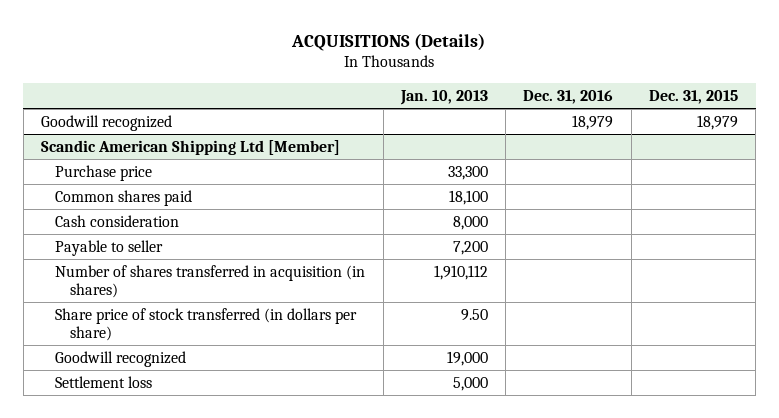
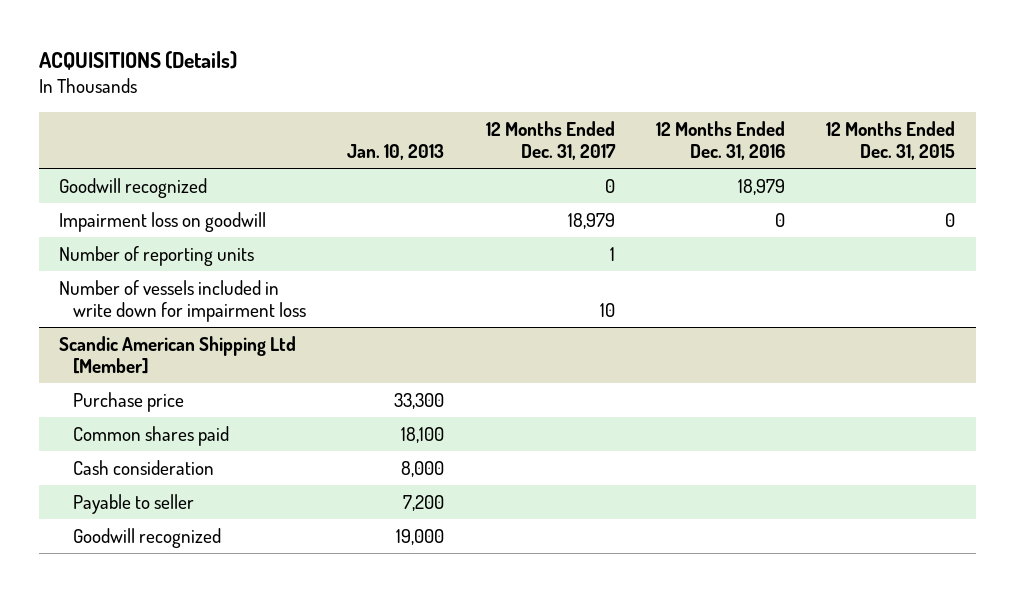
- | Jan. 10, 2013 | Dec. 31, 2016 | Dec. 31, 2015
+ | Jan. 10, 2013 | 12 Months Ended Dec. 31, 2017 | 12 Months Ended Dec. 31, 2016 | 12 Months Ended Dec. 31, 2015
+ Impairment loss on goodwill | | 18,979 | 0 | 0
+ Number of reporting units | | 1 | |
+ Number of vessels included in write down for impairment loss | | 10 | |
@ Scandic American Shipping Ltd [Member]
- Number of shares transferred in acquisition (in shares) | 1,910,112 | |
- Share price of stock transferred (in dollars per share) | 9.50 | |
- Settlement loss | 5,000 | |

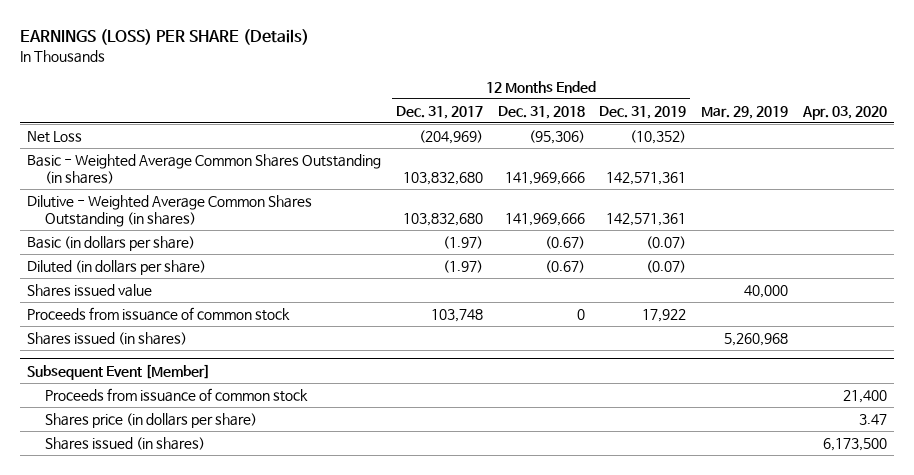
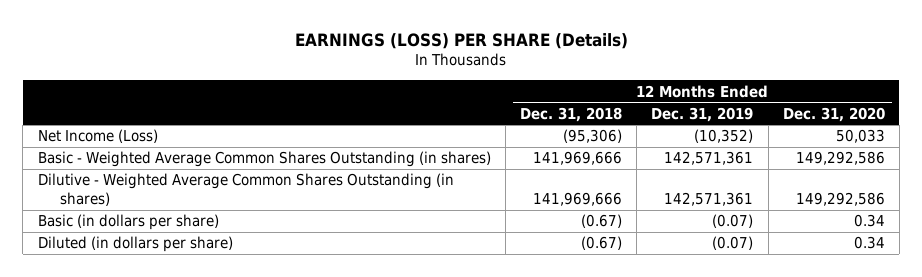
- | 12 Months Ended Dec. 31, 2017 | 12 Months Ended Dec. 31, 2018 | 12 Months Ended Dec. 31, 2019 | Mar. 29, 2019 | Apr. 03, 2020
+ | 12 Months Ended Dec. 31, 2018 | 12 Months Ended Dec. 31, 2019 | 12 Months Ended Dec. 31, 2020
- Net Loss | (204,969) | (95,306) | (10,352) | |
+ Net Income (Loss) | (95,306) | (10,352) | 50,033
- Shares issued value | | | | 40,000 |
- Proceeds from issuance of common stock | 103,748 | 0 | 17,922 | |
- Shares issued (in shares) | | | | 5,260,968 |
- Subsequent Event [Member]
- Proceeds from issuance of common stock | | | | | 21,400
- Shares price (in dollars per share) | | | | | 3.47
- Shares issued (in shares) | | | | | 6,173,500

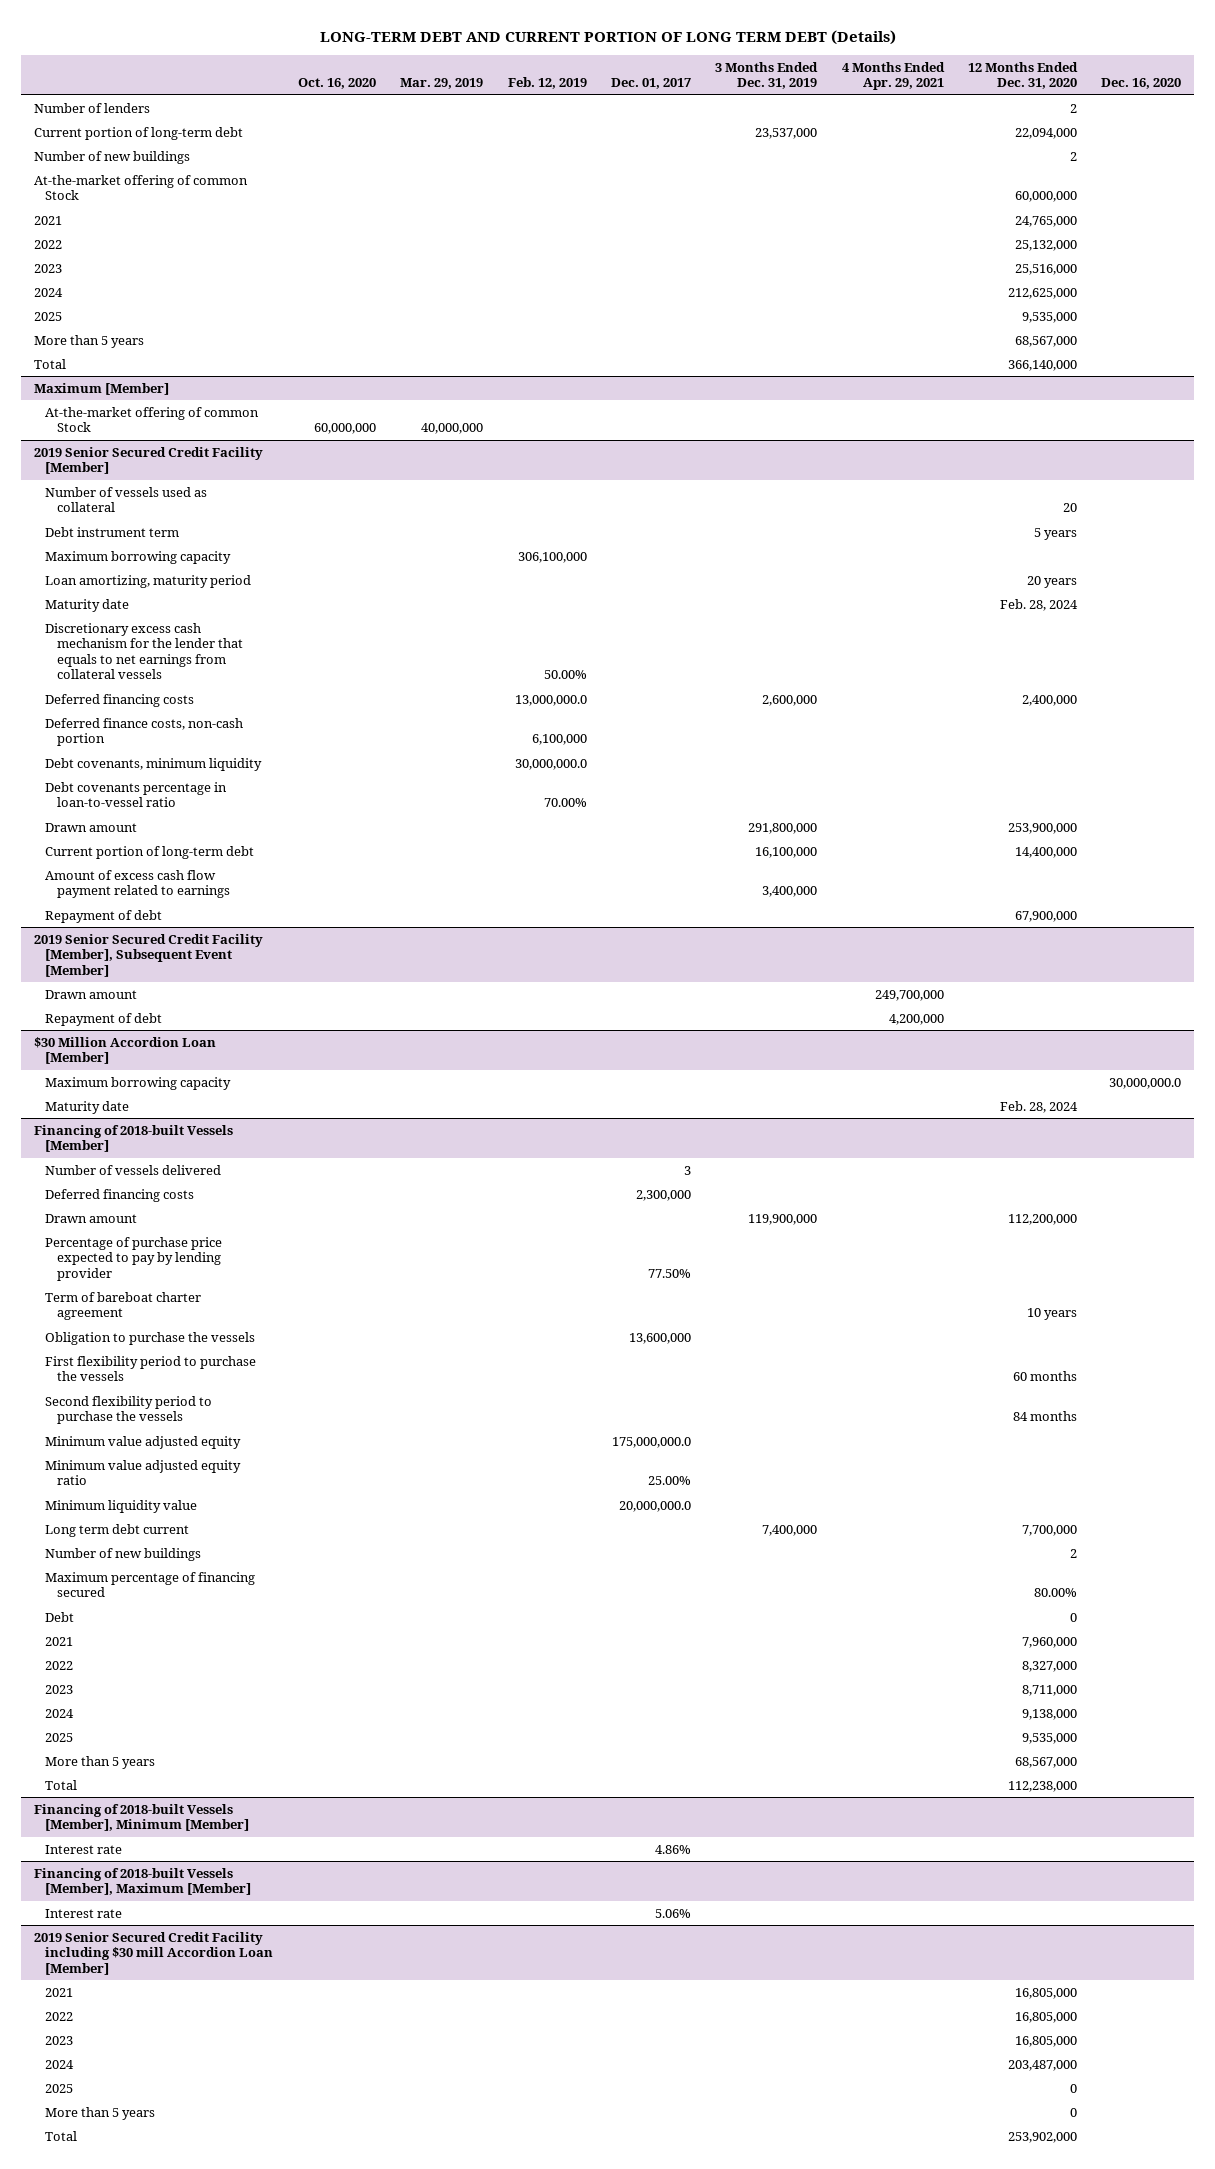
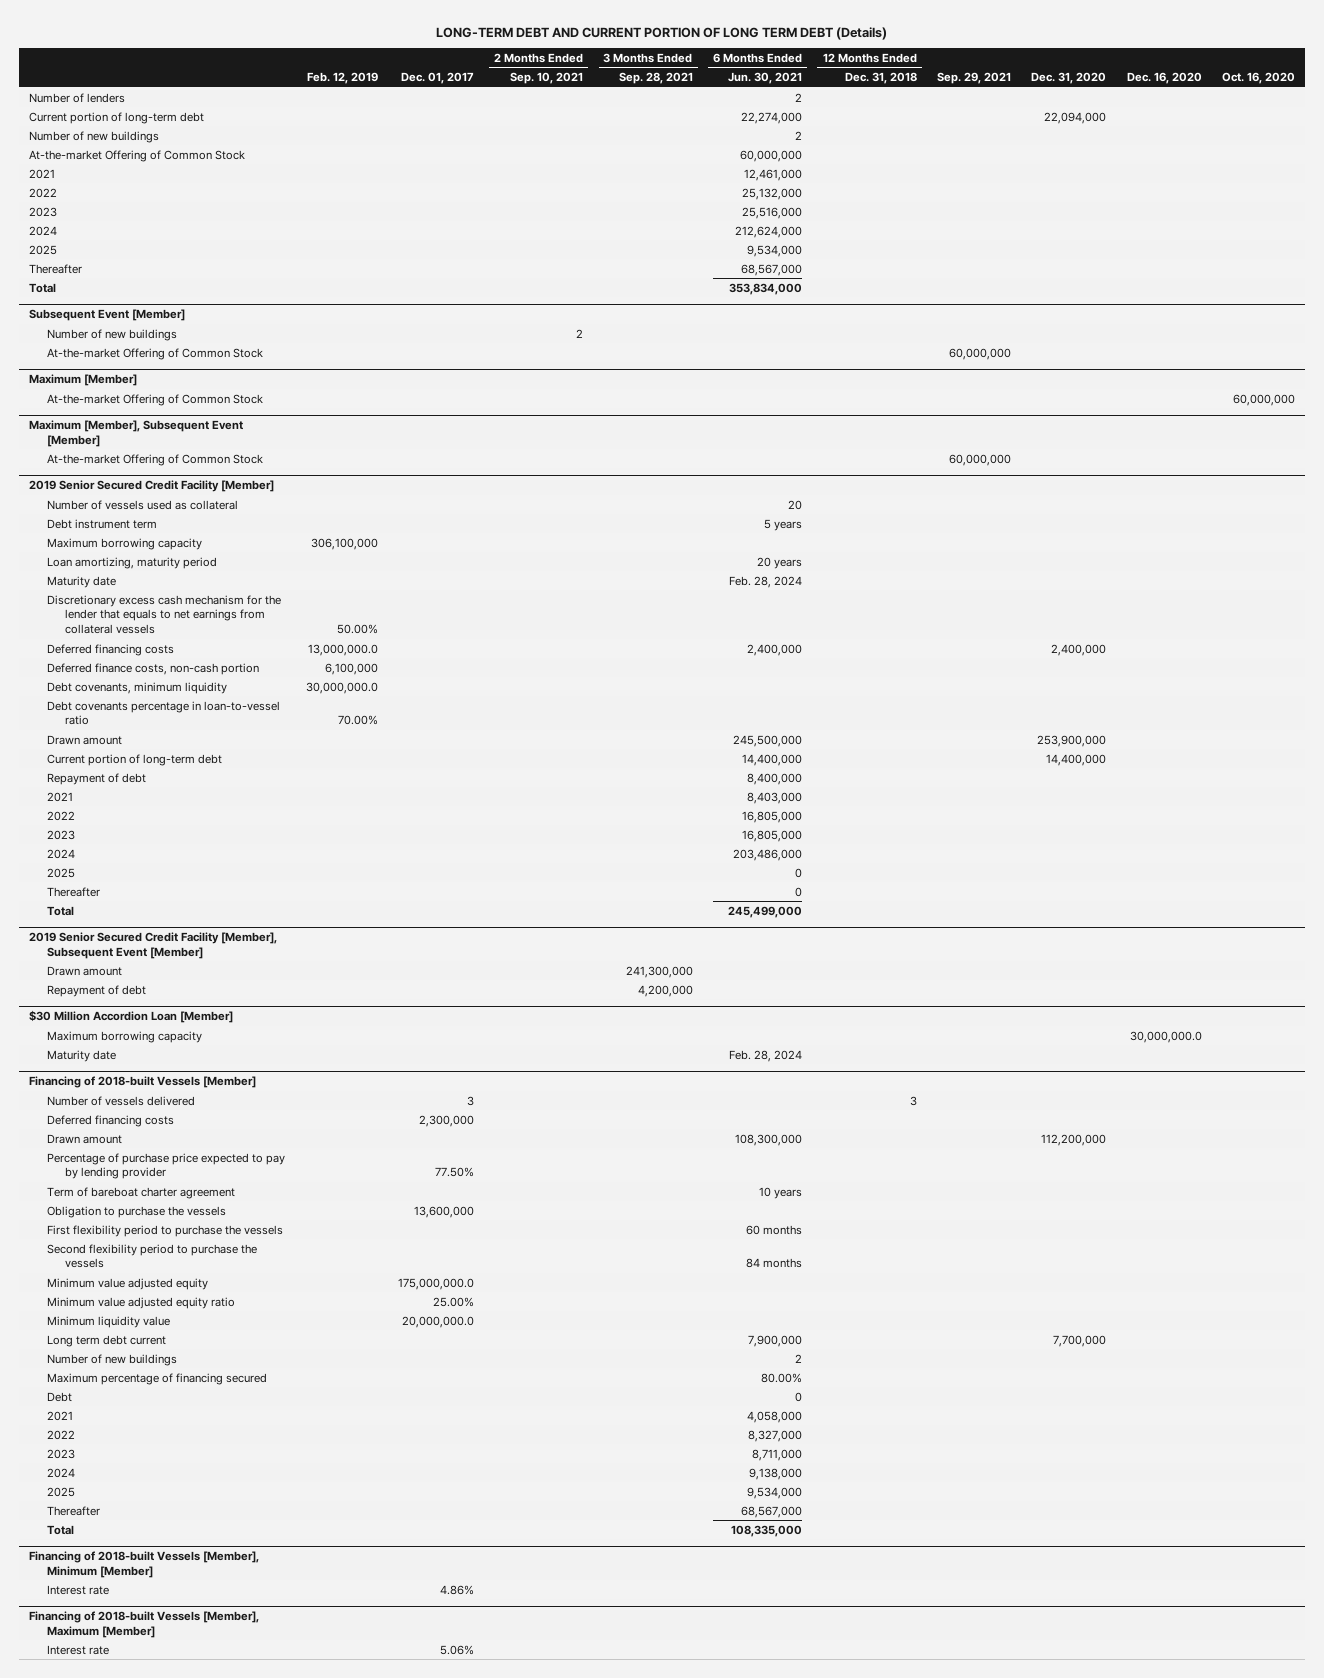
- | Oct. 16, 2020 | Mar. 29, 2019 | Feb. 12, 2019 | Dec. 01, 2017 | 3 Months Ended Dec. 31, 2019 | 4 Months Ended Apr. 29, 2021 | 12 Months Ended Dec. 31, 2020 | Dec. 16, 2020
+ | Feb. 12, 2019 | Dec. 01, 2017 | 2 Months Ended Sep. 10, 2021 | 3 Months Ended Sep. 28, 2021 | 6 Months Ended Jun. 30, 2021 | 12 Months Ended Dec. 31, 2018 | Sep. 29, 2021 | Dec. 31, 2020 | Dec. 16, 2020 | Oct. 16, 2020
- At-the-market offering of common Stock | | | | | | | 60,000,000 |
+ At-the-market Offering of Common Stock | | | | | 60,000,000 | | | | |
- More than 5 years | | | | | | | 68,567,000 |
+ Thereafter | | | | | 68,567,000 | | | | |
+ Subsequent Event [Member]
+ Number of new buildings | | | 2 | | | | | | |
+ At-the-market Offering of Common Stock | | | | | | | 60,000,000 | | |
@ Maximum [Member]
- At-the-market offering of common Stock | 60,000,000 | 40,000,000 | | | | | |
+ At-the-market Offering of Common Stock | | | | | | | | | | 60,000,000
+ Maximum [Member], Subsequent Event [Member]
+ At-the-market Offering of Common Stock | | | | | | | 60,000,000 | | |
@ 2019 Senior Secured Credit Facility [Member]
- Amount of excess cash flow payment related to earnings | | | | | 3,400,000 | | |
+ 2021 | | | | | 8,403,000 | | | | |
+ 2022 | | | | | 16,805,000 | | | | |
+ 2023 | | | | | 16,805,000 | | | | |
+ 2024 | | | | | 203,486,000 | | | | |
+ 2025 | | | | | 0 | | | | |
+ Thereafter | | | | | 0 | | | | |
+ Total | | | | | 245,499,000 | | | | |
@ Financing of 2018-built Vessels [Member]
- More than 5 years | | | | | | | 68,567,000 |
+ Thereafter | | | | | 68,567,000 | | | | |
- 2019 Senior Secured Credit Facility including $30 mill Accordion Loan [Member]
- 2021 | | | | | | | 16,805,000 |
- 2022 | | | | | | | 16,805,000 |
- 2023 | | | | | | | 16,805,000 |
- 2024 | | | | | | | 203,487,000 |
- 2025 | | | | | | | 0 |
- More than 5 years | | | | | | | 0 |
- Total | | | | | | | 253,902,000 |

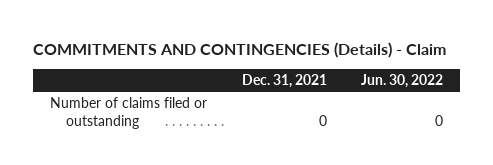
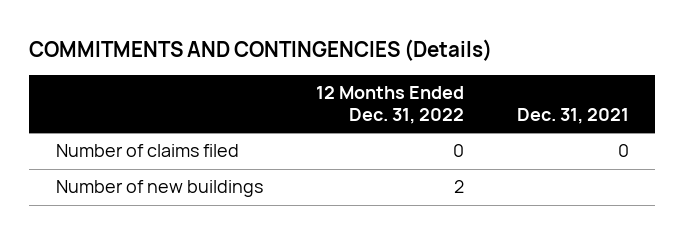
- COMMITMENTS AND CONTINGENCIES (Details) - Claim
+ COMMITMENTS AND CONTINGENCIES (Details)
- | Dec. 31, 2021 | Jun. 30, 2022
+ | 12 Months Ended Dec. 31, 2022 | Dec. 31, 2021
- Number of claims filed or outstanding | 0 | 0
+ Number of claims filed | 0 | 0
+ Number of new buildings | 2 |

